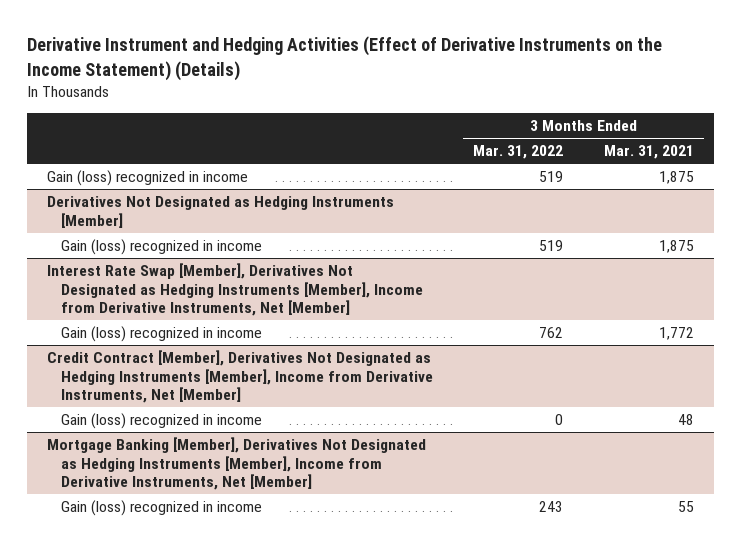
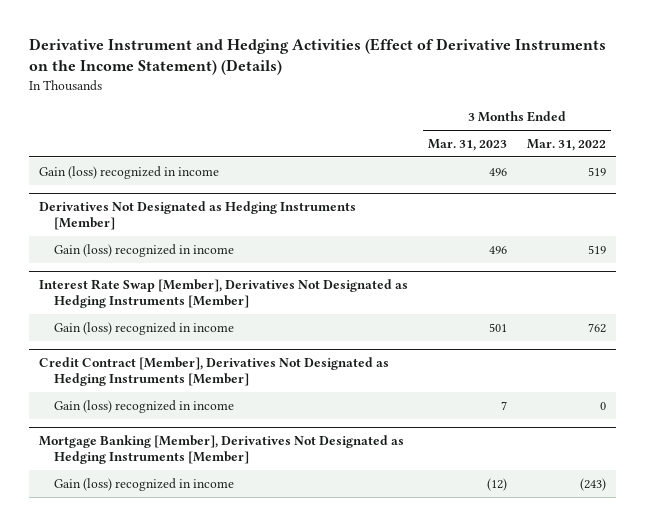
- | 3 Months Ended Mar. 31, 2022 | 3 Months Ended Mar. 31, 2021
+ | 3 Months Ended Mar. 31, 2023 | 3 Months Ended Mar. 31, 2022
- Interest Rate Swap [Member], Derivatives Not Designated as Hedging Instruments [Member], Income from Derivative Instruments, Net [Member]
+ Interest Rate Swap [Member], Derivatives Not Designated as Hedging Instruments [Member]
- Credit Contract [Member], Derivatives Not Designated as Hedging Instruments [Member], Income from Derivative Instruments, Net [Member]
+ Credit Contract [Member], Derivatives Not Designated as Hedging Instruments [Member]
- Mortgage Banking [Member], Derivatives Not Designated as Hedging Instruments [Member], Income from Derivative Instruments, Net [Member]
- Gain (loss) recognized in income | 243 | 55
+ Mortgage Banking [Member], Derivatives Not Designated as Hedging Instruments [Member]
+ Gain (loss) recognized in income | (12) | (243)

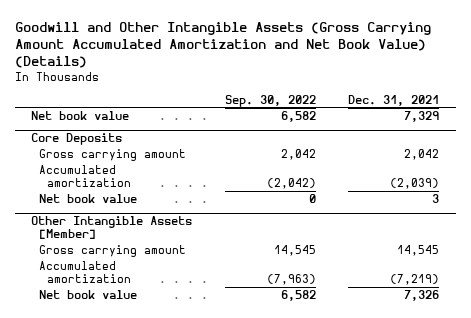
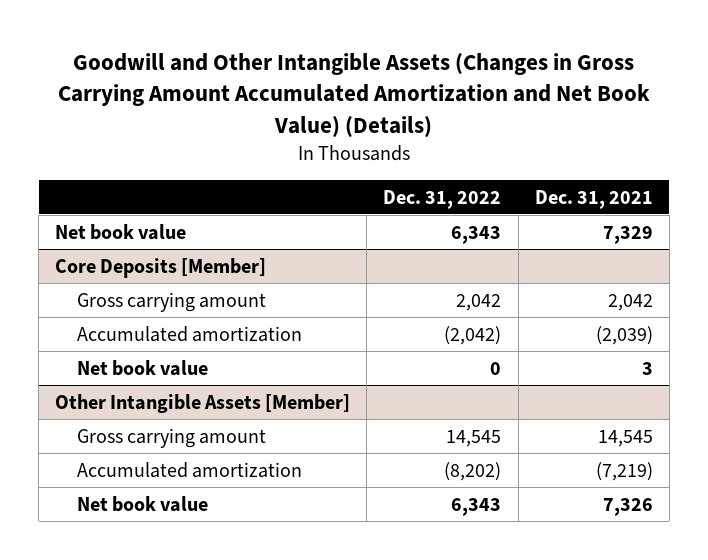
- Goodwill and Other Intangible Assets (Gross Carrying Amount Accumulated Amortization and Net Book Value) (Details)
+ Goodwill and Other Intangible Assets (Changes in Gross Carrying Amount Accumulated Amortization and Net Book Value) (Details)
- | Sep. 30, 2022 | Dec. 31, 2021
+ | Dec. 31, 2022 | Dec. 31, 2021
- Core Deposits
+ Core Deposits [Member]

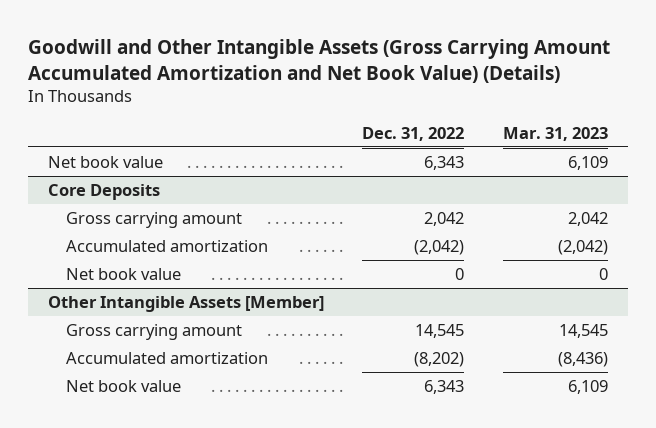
- Goodwill and Other Intangible Assets (Changes in Gross Carrying Amount Accumulated Amortization and Net Book Value) (Details)
+ Goodwill and Other Intangible Assets (Gross Carrying Amount Accumulated Amortization and Net Book Value) (Details)
- | Dec. 31, 2022 | Dec. 31, 2021
+ | Dec. 31, 2022 | Mar. 31, 2023
- Core Deposits [Member]
+ Core Deposits

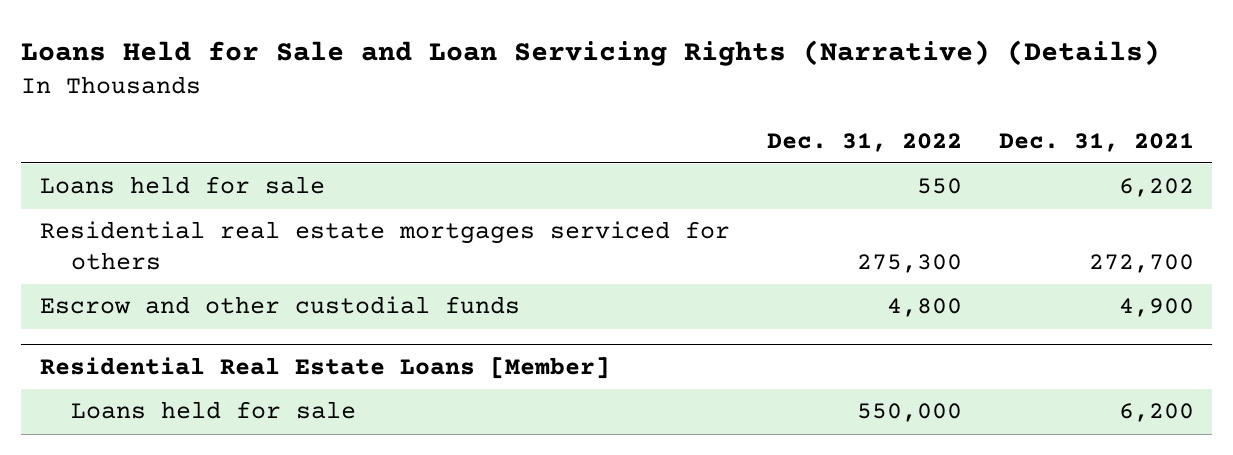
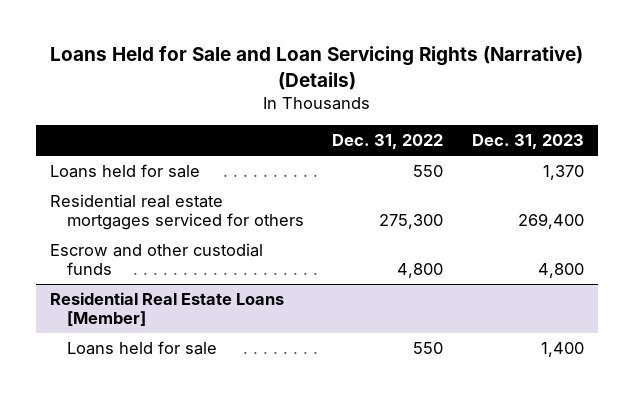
- | Dec. 31, 2022 | Dec. 31, 2021
+ | Dec. 31, 2022 | Dec. 31, 2023
@ Residential Real Estate Loans [Member]
- Loans held for sale | 550,000 | 6,200
+ Loans held for sale | 550 | 1,400

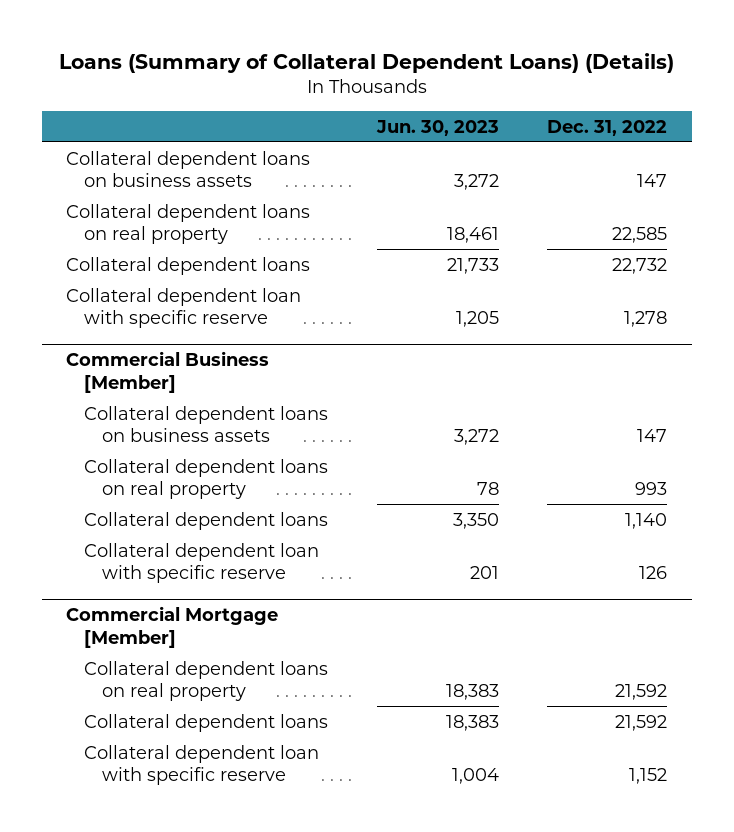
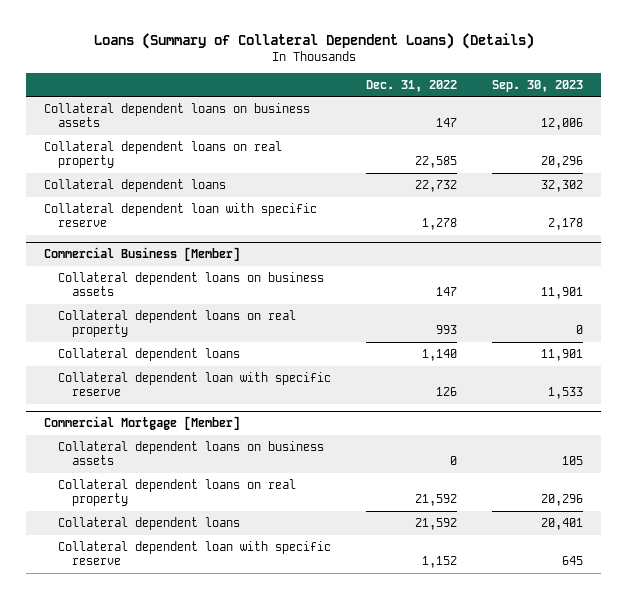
- | Jun. 30, 2023 | Dec. 31, 2022
+ | Dec. 31, 2022 | Sep. 30, 2023
@ Commercial Mortgage [Member]
+ Collateral dependent loans on business assets | 0 | 105

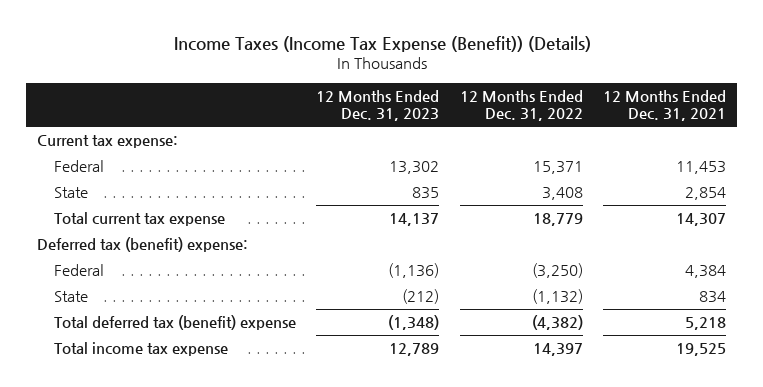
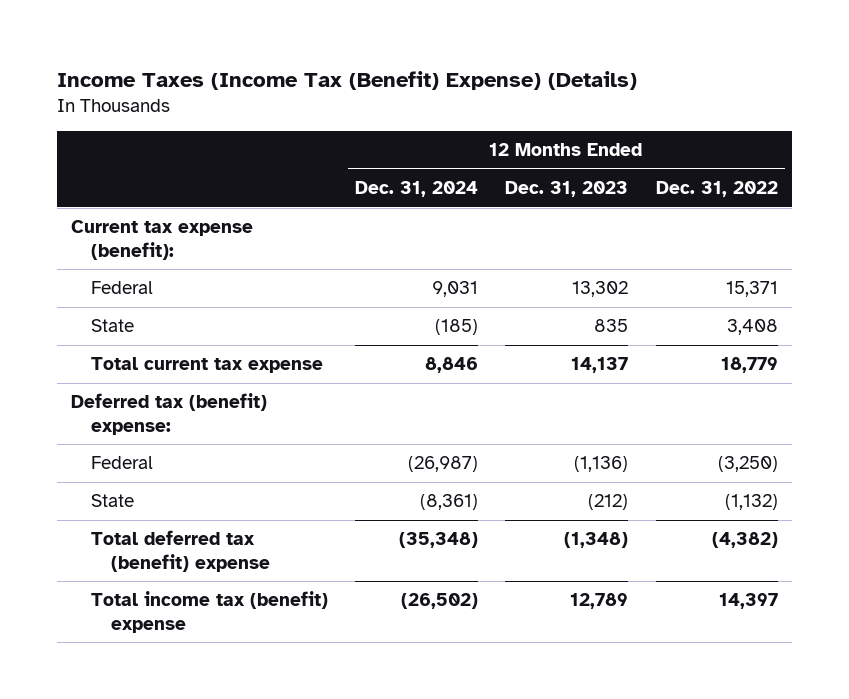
- Income Taxes (Income Tax Expense (Benefit)) (Details)
+ Income Taxes (Income Tax (Benefit) Expense) (Details)
- | 12 Months Ended Dec. 31, 2023 | 12 Months Ended Dec. 31, 2022 | 12 Months Ended Dec. 31, 2021
+ | 12 Months Ended Dec. 31, 2024 | 12 Months Ended Dec. 31, 2023 | 12 Months Ended Dec. 31, 2022
- Current tax expense:
+ Current tax expense (benefit):
- Total income tax expense | 12,789 | 14,397 | 19,525
+ Total income tax (benefit) expense | (26,502) | 12,789 | 14,397

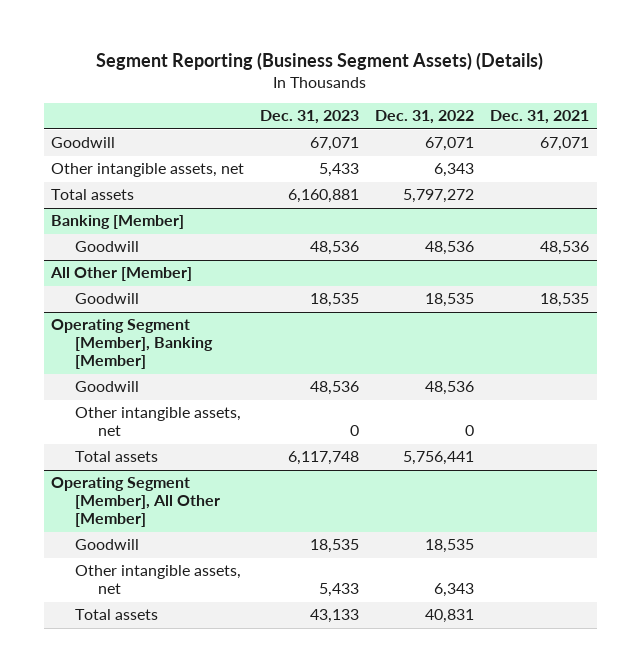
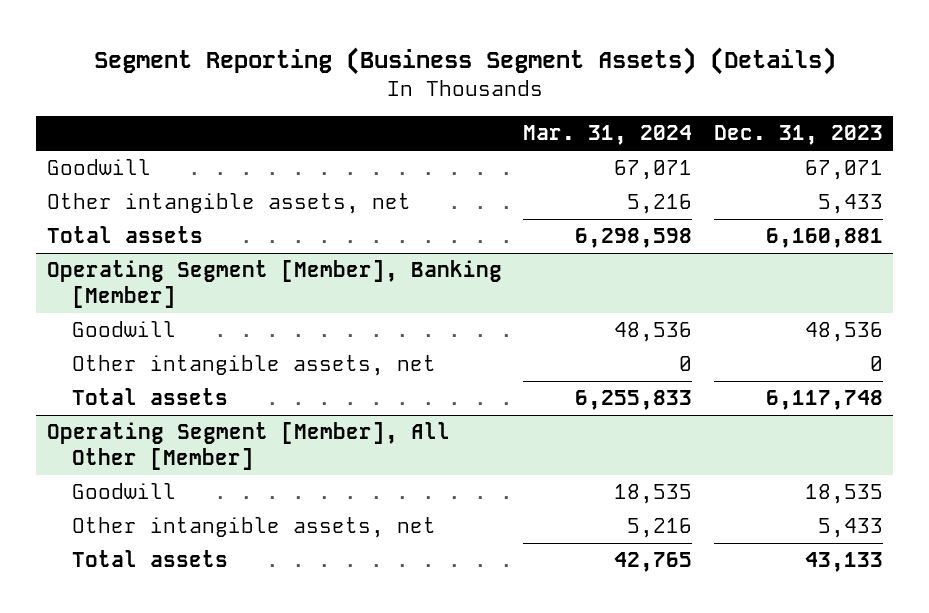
- | Dec. 31, 2023 | Dec. 31, 2022 | Dec. 31, 2021
+ | Mar. 31, 2024 | Dec. 31, 2023
- Banking [Member]
- Goodwill | 48,536 | 48,536 | 48,536
- All Other [Member]
- Goodwill | 18,535 | 18,535 | 18,535

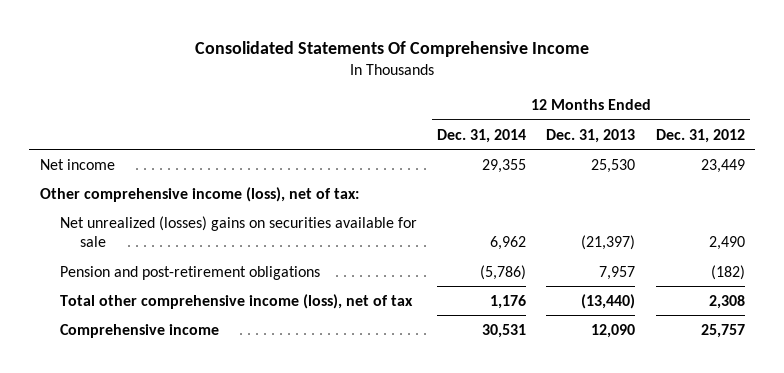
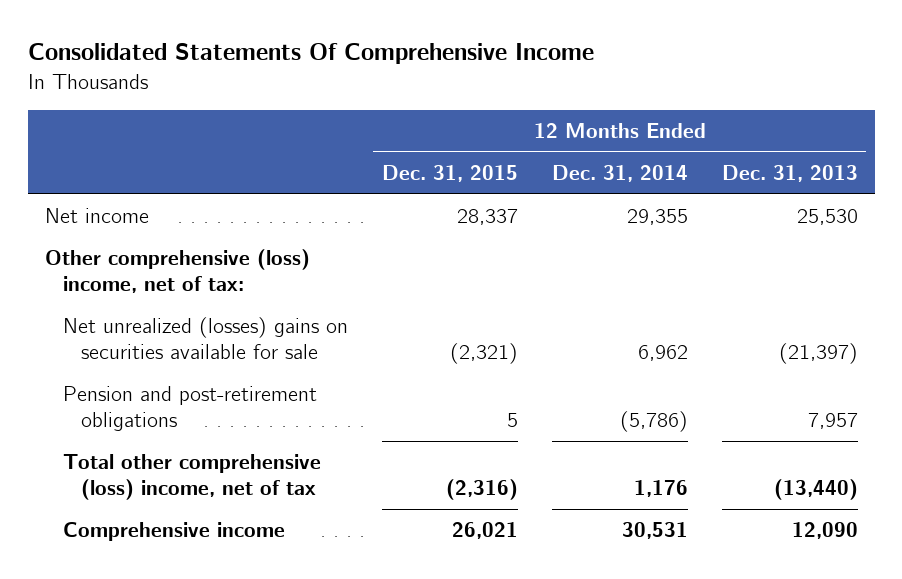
- | 12 Months Ended Dec. 31, 2014 | 12 Months Ended Dec. 31, 2013 | 12 Months Ended Dec. 31, 2012
+ | 12 Months Ended Dec. 31, 2015 | 12 Months Ended Dec. 31, 2014 | 12 Months Ended Dec. 31, 2013
- Other comprehensive income (loss), net of tax:
+ Other comprehensive (loss) income, net of tax:
- Total other comprehensive income (loss), net of tax | 1,176 | (13,440) | 2,308
+ Total other comprehensive (loss) income, net of tax | (2,316) | 1,176 | (13,440)

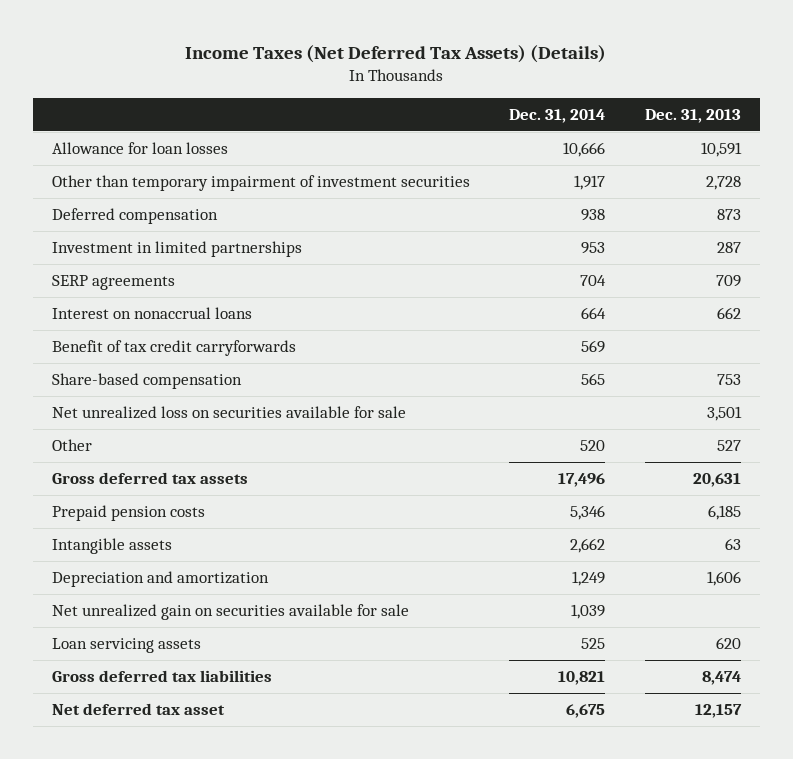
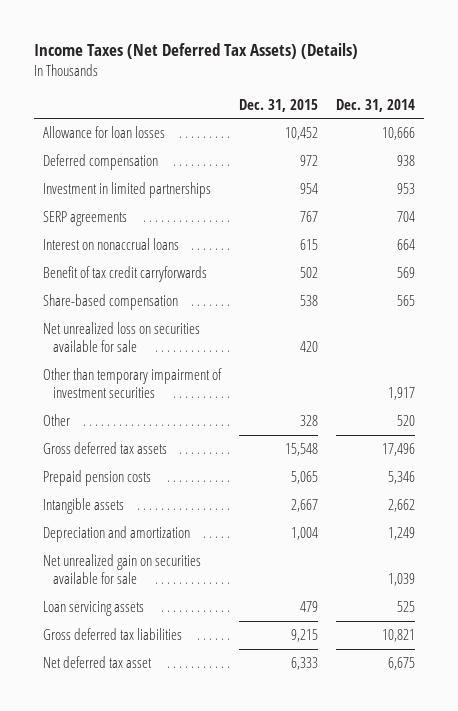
- | Dec. 31, 2014 | Dec. 31, 2013
+ | Dec. 31, 2015 | Dec. 31, 2014
moved down: Other than temporary impairment of investment securities | | 1,917

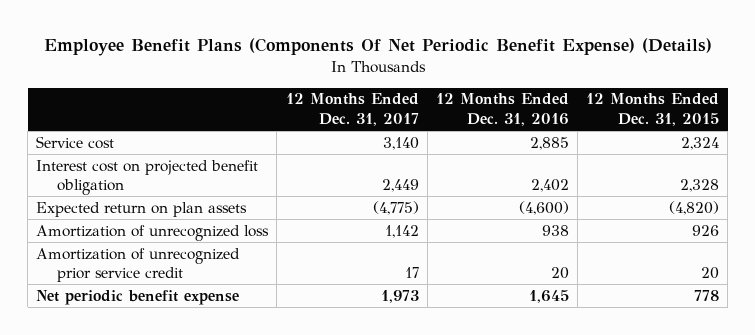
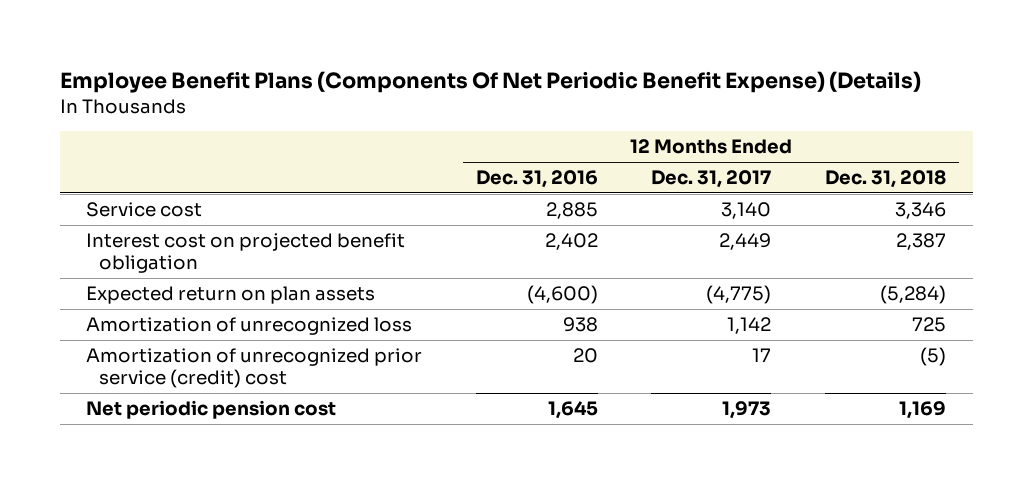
- | 12 Months Ended Dec. 31, 2017 | 12 Months Ended Dec. 31, 2016 | 12 Months Ended Dec. 31, 2015
+ | 12 Months Ended Dec. 31, 2016 | 12 Months Ended Dec. 31, 2017 | 12 Months Ended Dec. 31, 2018
- Amortization of unrecognized prior service credit | 17 | 20 | 20
- Net periodic benefit expense | 1,973 | 1,645 | 778
+ Amortization of unrecognized prior service (credit) cost | 20 | 17 | (5)
+ Net periodic pension cost | 1,645 | 1,973 | 1,169

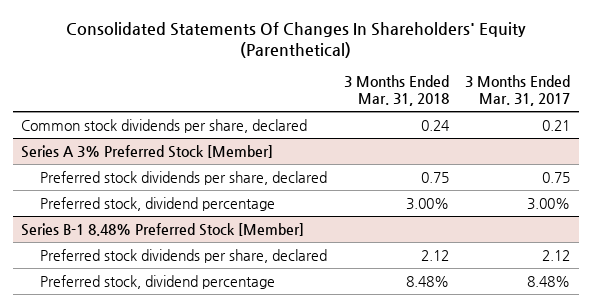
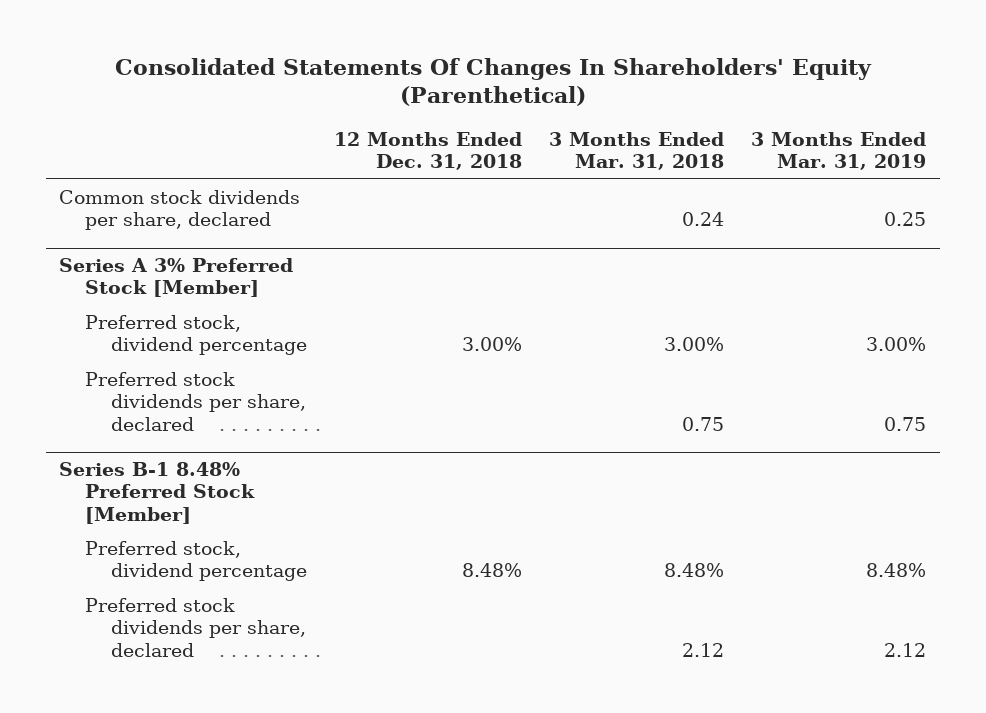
- | 3 Months Ended Mar. 31, 2018 | 3 Months Ended Mar. 31, 2017
+ | 12 Months Ended Dec. 31, 2018 | 3 Months Ended Mar. 31, 2018 | 3 Months Ended Mar. 31, 2019
@ Series A 3% Preferred Stock [Member]
moved down: Preferred stock dividends per share, declared | | 0.75 | 0.75
@ Series B-1 8.48% Preferred Stock [Member]
moved down: Preferred stock dividends per share, declared | | 2.12 | 2.12

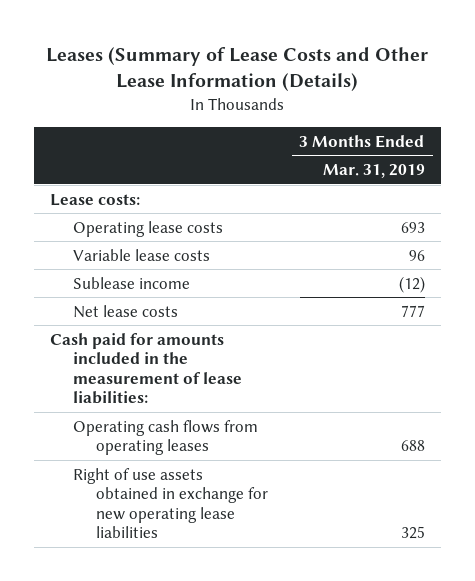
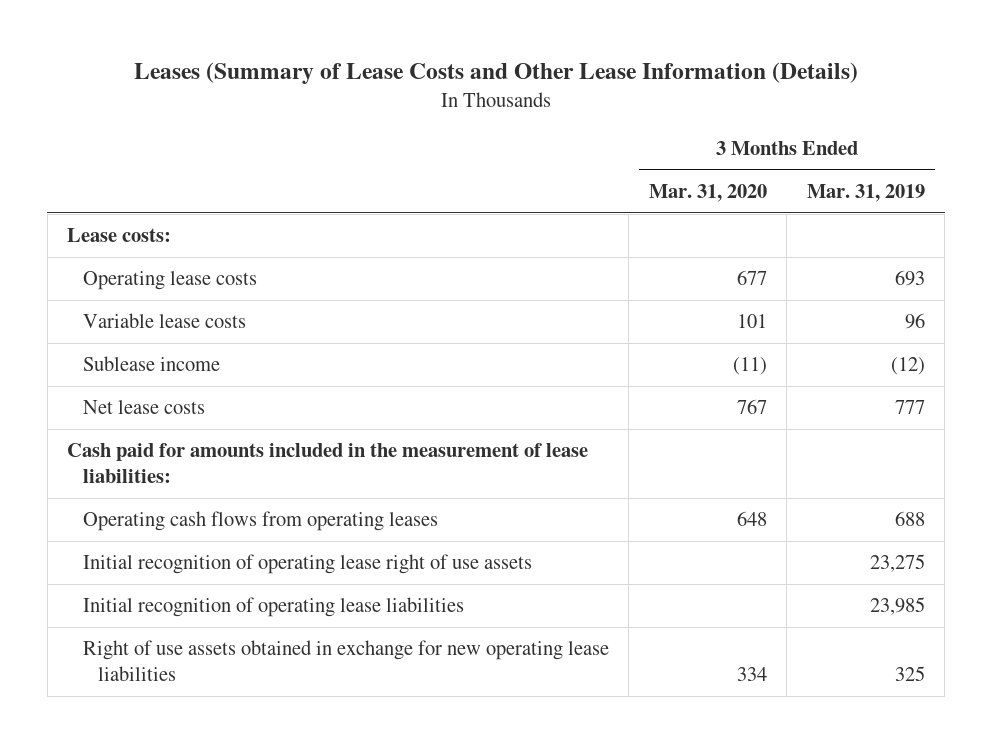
- | 3 Months Ended Mar. 31, 2019
+ | 3 Months Ended Mar. 31, 2020 | 3 Months Ended Mar. 31, 2019
+ Initial recognition of operating lease right of use assets | | 23,275
+ Initial recognition of operating lease liabilities | | 23,985

